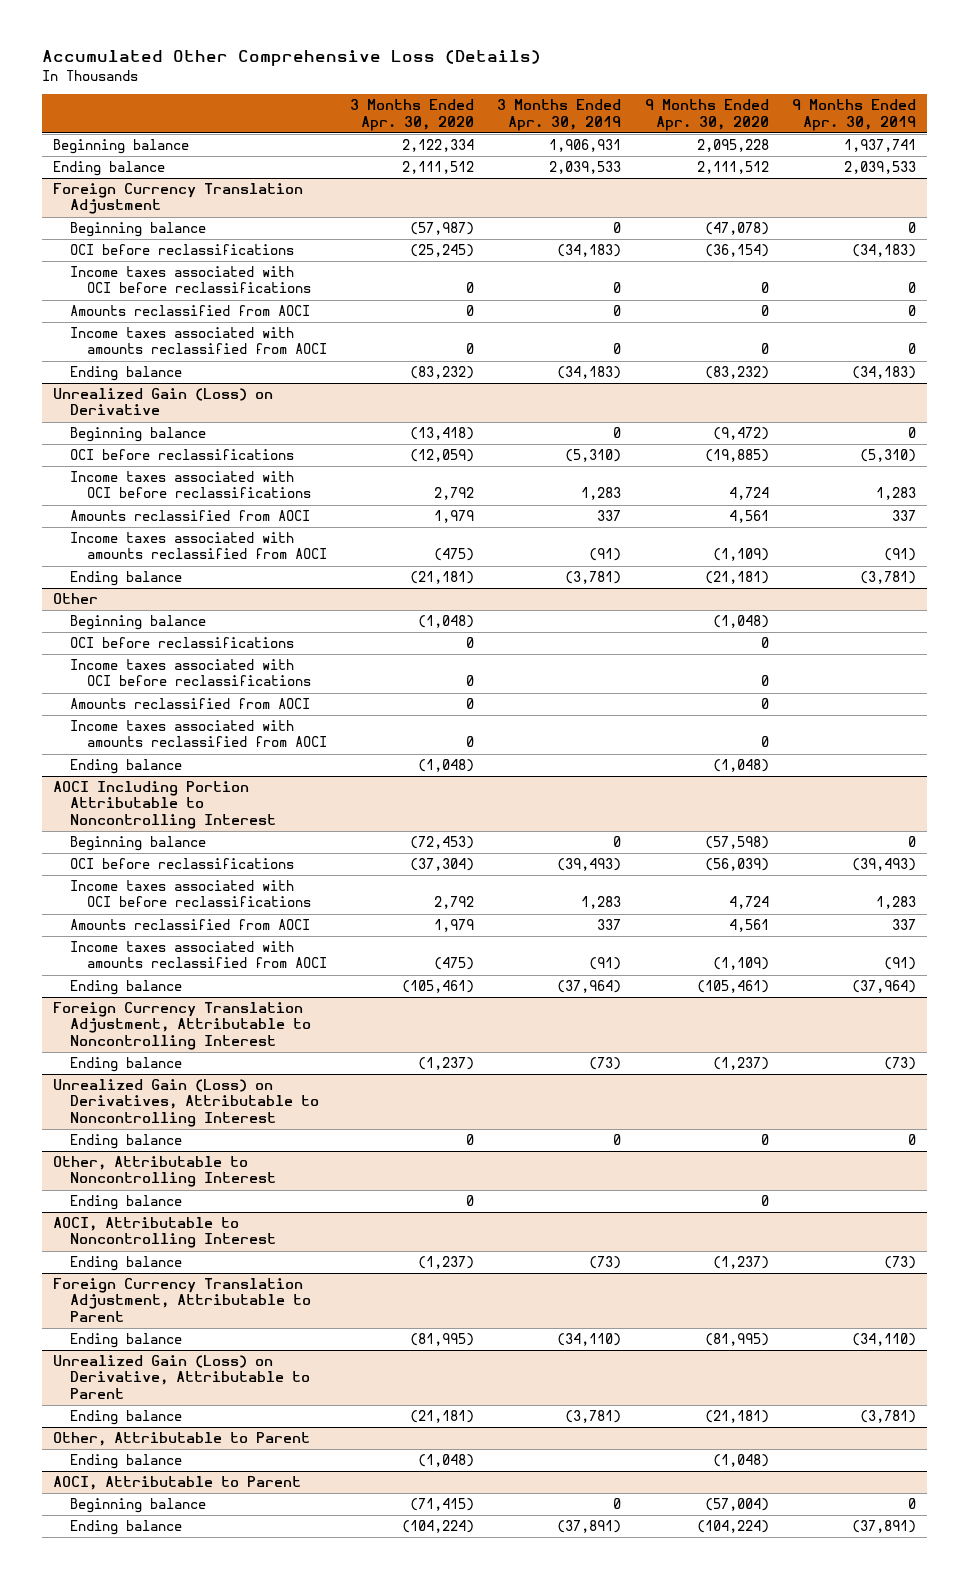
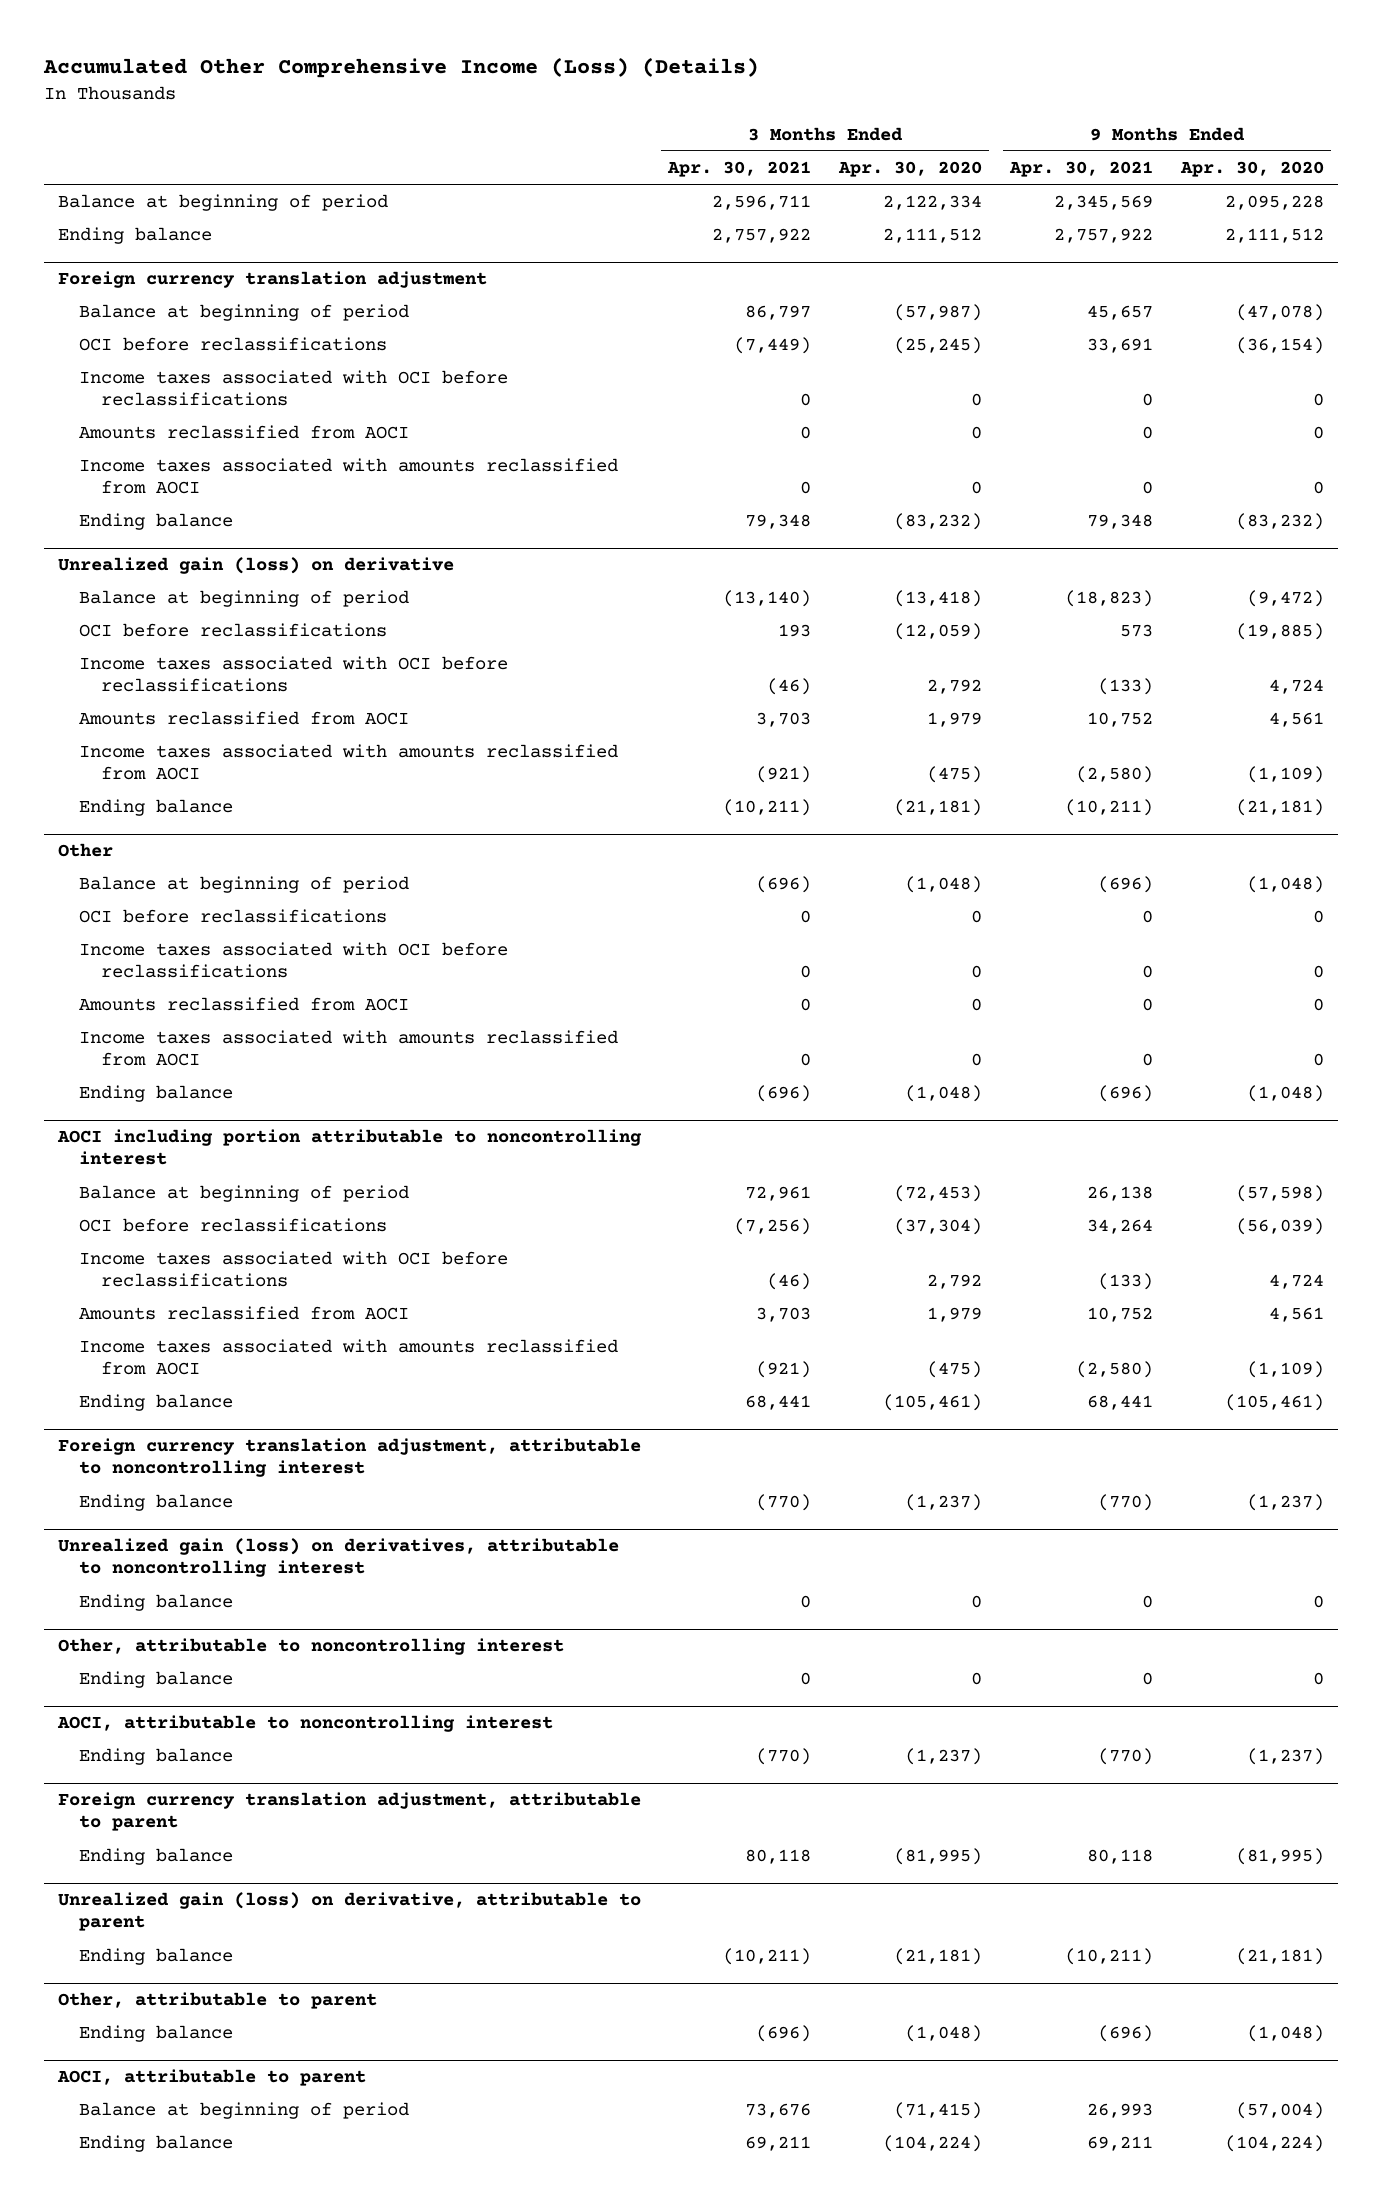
- Accumulated Other Comprehensive Loss (Details)
+ Accumulated Other Comprehensive Income (Loss) (Details)
- | 3 Months Ended Apr. 30, 2020 | 3 Months Ended Apr. 30, 2019 | 9 Months Ended Apr. 30, 2020 | 9 Months Ended Apr. 30, 2019
+ | 3 Months Ended Apr. 30, 2021 | 3 Months Ended Apr. 30, 2020 | 9 Months Ended Apr. 30, 2021 | 9 Months Ended Apr. 30, 2020
- Beginning balance | 2,122,334 | 1,906,931 | 2,095,228 | 1,937,741
+ Balance at beginning of period | 2,596,711 | 2,122,334 | 2,345,569 | 2,095,228
- Foreign Currency Translation Adjustment
- Beginning balance | (57,987) | 0 | (47,078) | 0
+ Foreign currency translation adjustment
+ Balance at beginning of period | 86,797 | (57,987) | 45,657 | (47,078)
- Unrealized Gain (Loss) on Derivative
- Beginning balance | (13,418) | 0 | (9,472) | 0
+ Unrealized gain (loss) on derivative
+ Balance at beginning of period | (13,140) | (13,418) | (18,823) | (9,472)
@ Other
- Beginning balance | (1,048) | | (1,048) |
+ Balance at beginning of period | (696) | (1,048) | (696) | (1,048)
- AOCI Including Portion Attributable to Noncontrolling Interest
- Beginning balance | (72,453) | 0 | (57,598) | 0
+ AOCI including portion attributable to noncontrolling interest
+ Balance at beginning of period | 72,961 | (72,453) | 26,138 | (57,598)
- Foreign Currency Translation Adjustment, Attributable to Noncontrolling Interest
+ Foreign currency translation adjustment, attributable to noncontrolling interest
- Unrealized Gain (Loss) on Derivatives, Attributable to Noncontrolling Interest
+ Unrealized gain (loss) on derivatives, attributable to noncontrolling interest
- Other, Attributable to Noncontrolling Interest
+ Other, attributable to noncontrolling interest
- AOCI, Attributable to Noncontrolling Interest
+ AOCI, attributable to noncontrolling interest
- Foreign Currency Translation Adjustment, Attributable to Parent
+ Foreign currency translation adjustment, attributable to parent
- Unrealized Gain (Loss) on Derivative, Attributable to Parent
+ Unrealized gain (loss) on derivative, attributable to parent
- Other, Attributable to Parent
+ Other, attributable to parent
- AOCI, Attributable to Parent
- Beginning balance | (71,415) | 0 | (57,004) | 0
+ AOCI, attributable to parent
+ Balance at beginning of period | 73,676 | (71,415) | 26,993 | (57,004)

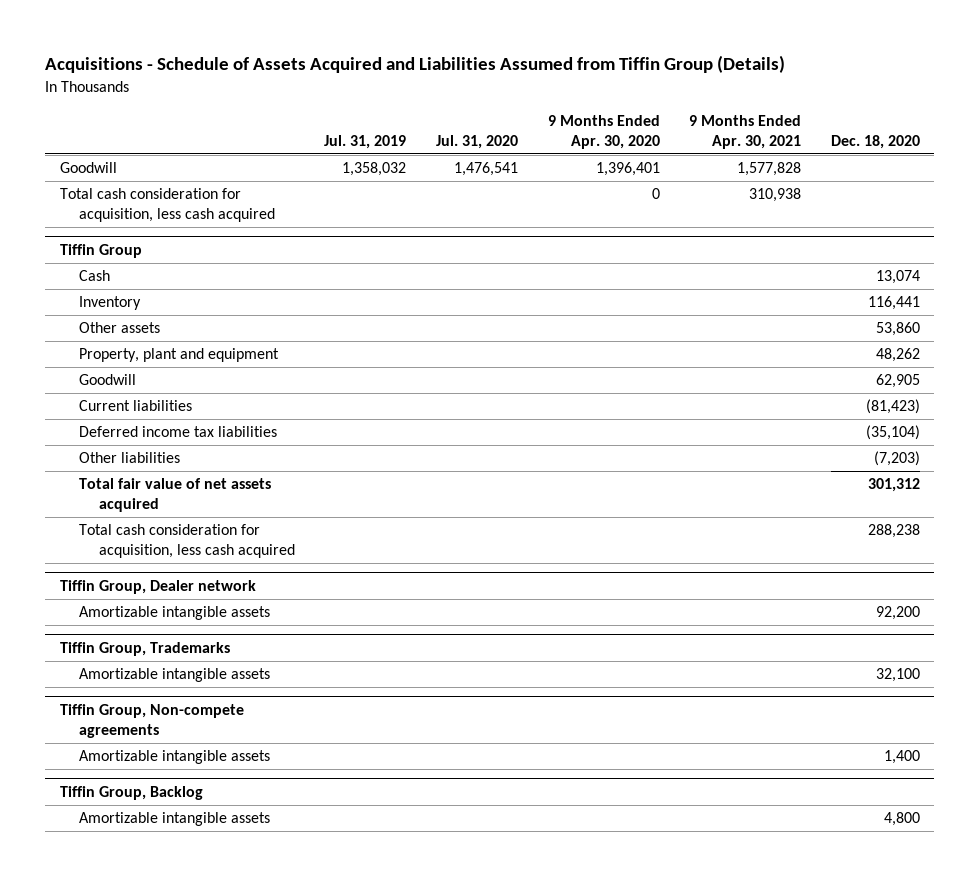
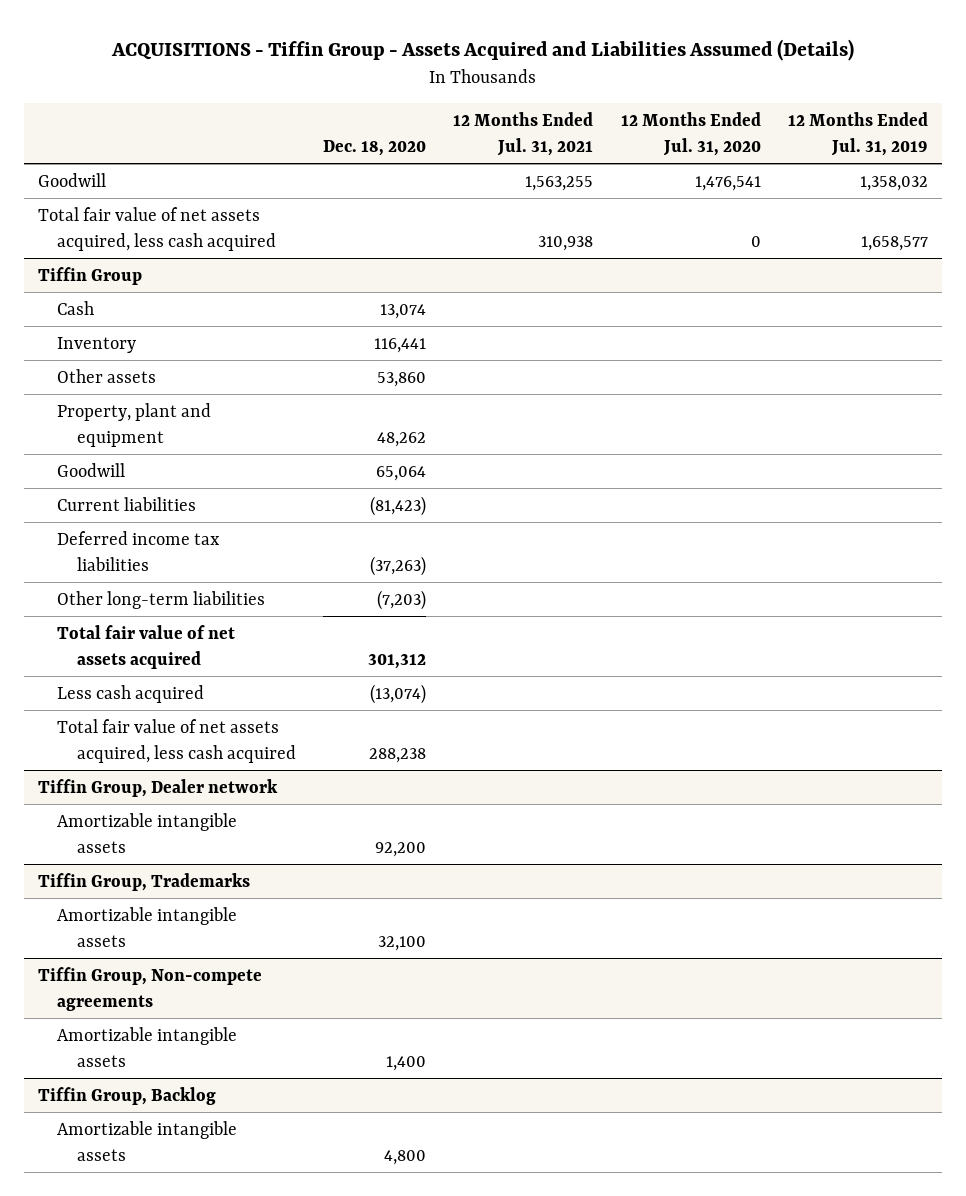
- Acquisitions - Schedule of Assets Acquired and Liabilities Assumed from Tiffin Group (Details)
+ ACQUISITIONS - Tiffin Group - Assets Acquired and Liabilities Assumed (Details)
- | Jul. 31, 2019 | Jul. 31, 2020 | 9 Months Ended Apr. 30, 2020 | 9 Months Ended Apr. 30, 2021 | Dec. 18, 2020
+ | Dec. 18, 2020 | 12 Months Ended Jul. 31, 2021 | 12 Months Ended Jul. 31, 2020 | 12 Months Ended Jul. 31, 2019
- Total cash consideration for acquisition, less cash acquired | | | 0 | 310,938 |
+ Total fair value of net assets acquired, less cash acquired | | 310,938 | 0 | 1,658,577
@ Tiffin Group
- Goodwill | | | | | 62,905
+ Goodwill | 65,064 | | |
- Deferred income tax liabilities | | | | | (35,104)
- Other liabilities | | | | | (7,203)
+ Deferred income tax liabilities | (37,263) | | |
+ Other long-term liabilities | (7,203) | | |
- Total cash consideration for acquisition, less cash acquired | | | | | 288,238
+ Less cash acquired | (13,074) | | |
+ Total fair value of net assets acquired, less cash acquired | 288,238 | | |

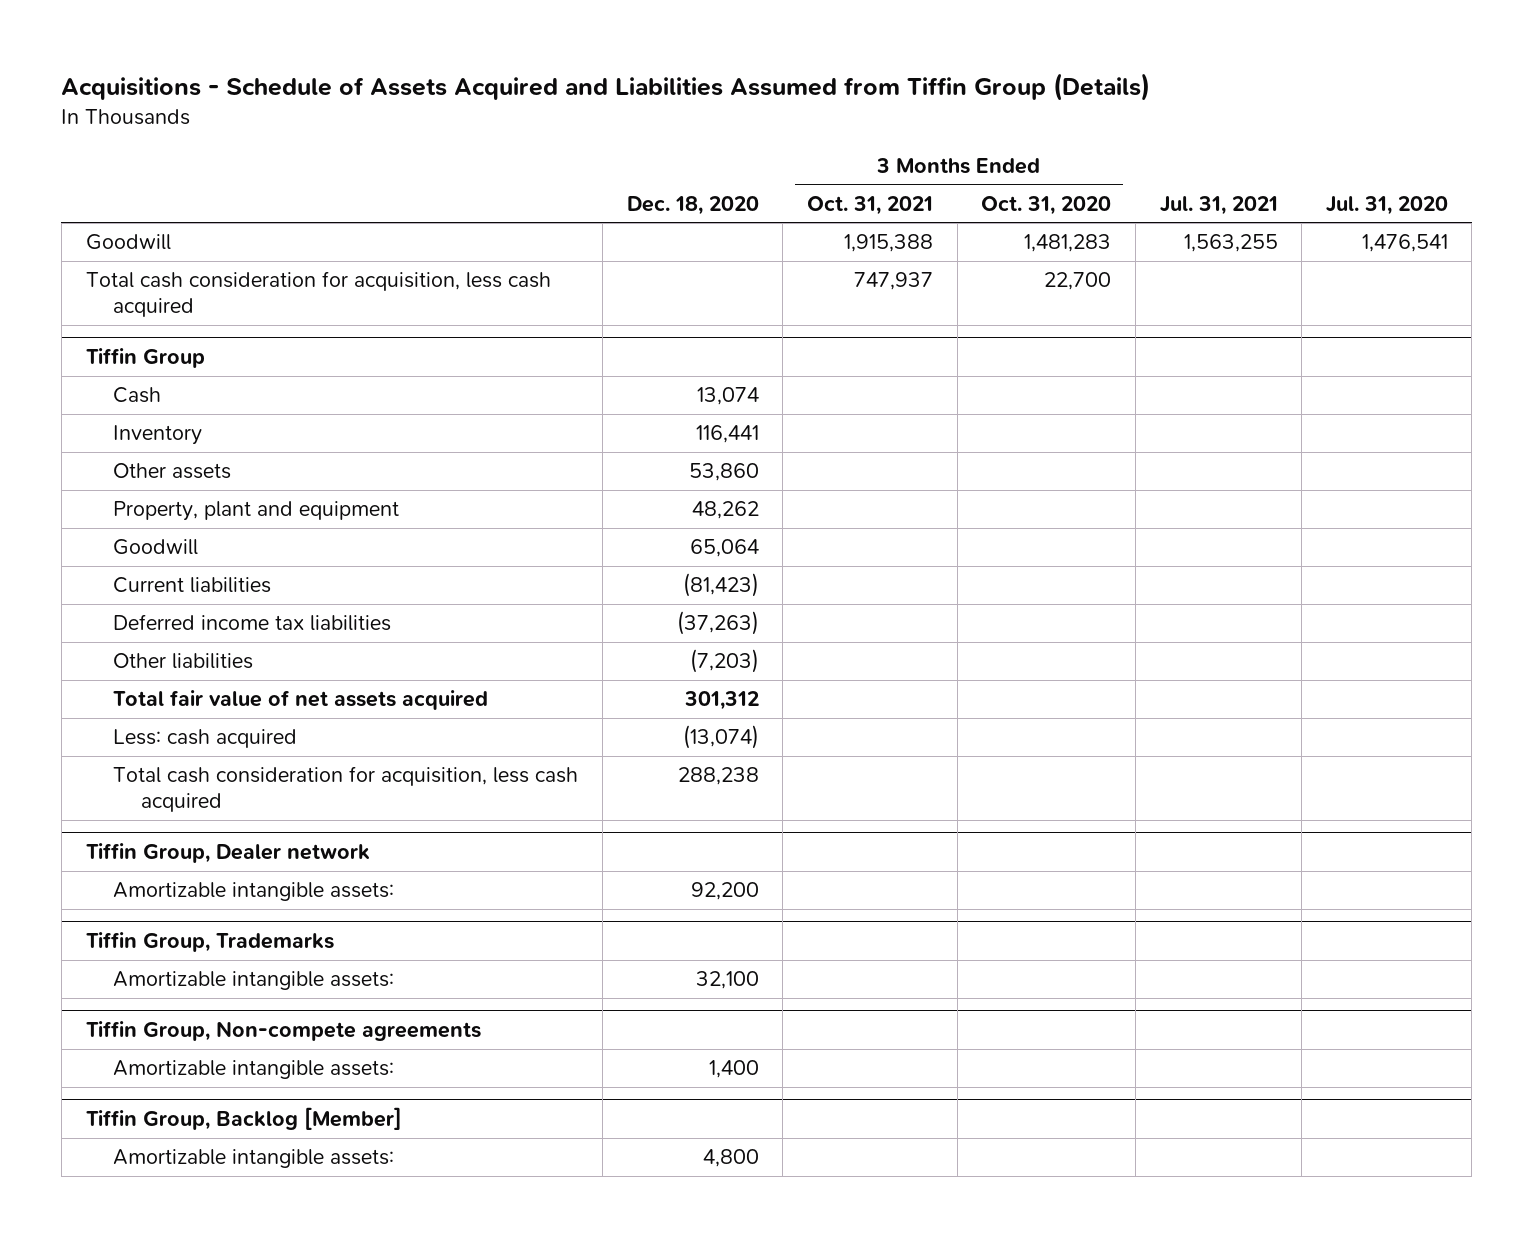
- ACQUISITIONS - Tiffin Group - Assets Acquired and Liabilities Assumed (Details)
+ Acquisitions - Schedule of Assets Acquired and Liabilities Assumed from Tiffin Group (Details)
- | Dec. 18, 2020 | 12 Months Ended Jul. 31, 2021 | 12 Months Ended Jul. 31, 2020 | 12 Months Ended Jul. 31, 2019
+ | Dec. 18, 2020 | 3 Months Ended Oct. 31, 2021 | 3 Months Ended Oct. 31, 2020 | Jul. 31, 2021 | Jul. 31, 2020
- Total fair value of net assets acquired, less cash acquired | | 310,938 | 0 | 1,658,577
+ Total cash consideration for acquisition, less cash acquired | | 747,937 | 22,700 | |
@ Tiffin Group
- Other long-term liabilities | (7,203) | | |
+ Other liabilities | (7,203) | | | |
- Less cash acquired | (13,074) | | |
- Total fair value of net assets acquired, less cash acquired | 288,238 | | |
+ Less: cash acquired | (13,074) | | | |
+ Total cash consideration for acquisition, less cash acquired | 288,238 | | | |
@ Tiffin Group, Dealer network
- Amortizable intangible assets | 92,200 | | |
+ Amortizable intangible assets: | 92,200 | | | |
@ Tiffin Group, Trademarks
- Amortizable intangible assets | 32,100 | | |
+ Amortizable intangible assets: | 32,100 | | | |
@ Tiffin Group, Non-compete agreements
- Amortizable intangible assets | 1,400 | | |
- Tiffin Group, Backlog
- Amortizable intangible assets | 4,800 | | |
@ Tiffin Group, Non-compete agreements
+ Amortizable intangible assets: | 1,400 | | | |
+ Tiffin Group, Backlog [Member]
+ Amortizable intangible assets: | 4,800 | | | |

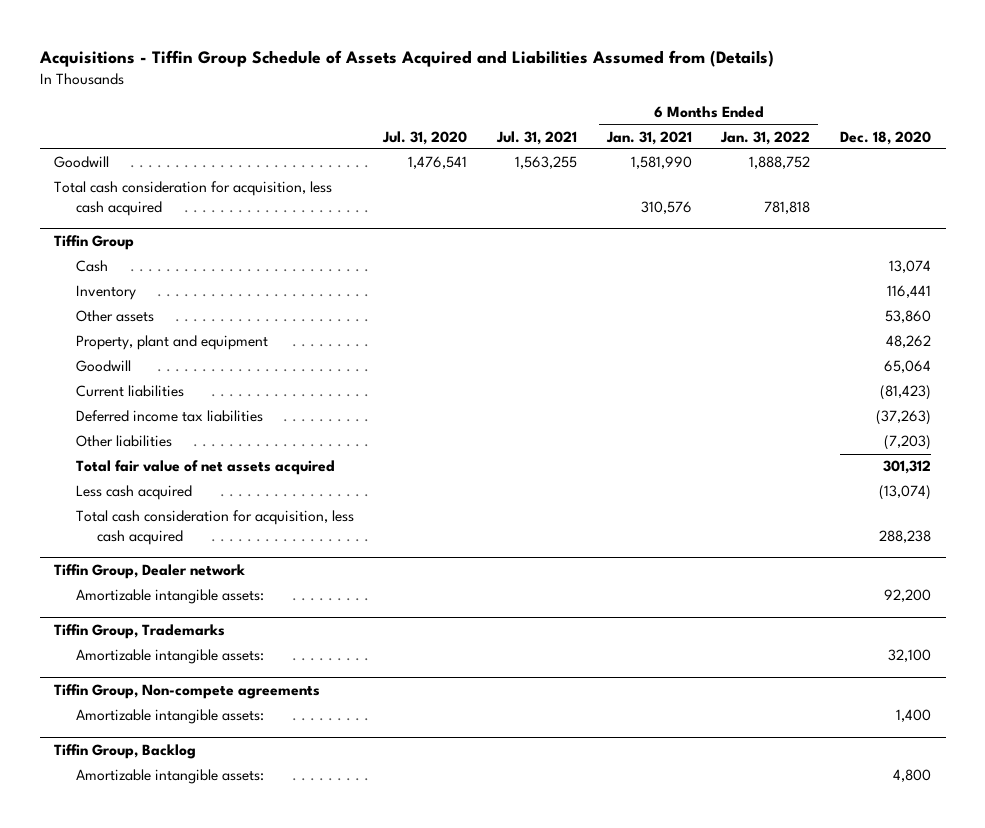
- Acquisitions - Schedule of Assets Acquired and Liabilities Assumed from Tiffin Group (Details)
+ Acquisitions - Tiffin Group Schedule of Assets Acquired and Liabilities Assumed from (Details)
- | Dec. 18, 2020 | 3 Months Ended Oct. 31, 2021 | 3 Months Ended Oct. 31, 2020 | Jul. 31, 2021 | Jul. 31, 2020
+ | Jul. 31, 2020 | Jul. 31, 2021 | 6 Months Ended Jan. 31, 2021 | 6 Months Ended Jan. 31, 2022 | Dec. 18, 2020
@ Tiffin Group
- Less: cash acquired | (13,074) | | | |
+ Less cash acquired | | | | | (13,074)
- Tiffin Group, Backlog [Member]
+ Tiffin Group, Backlog

